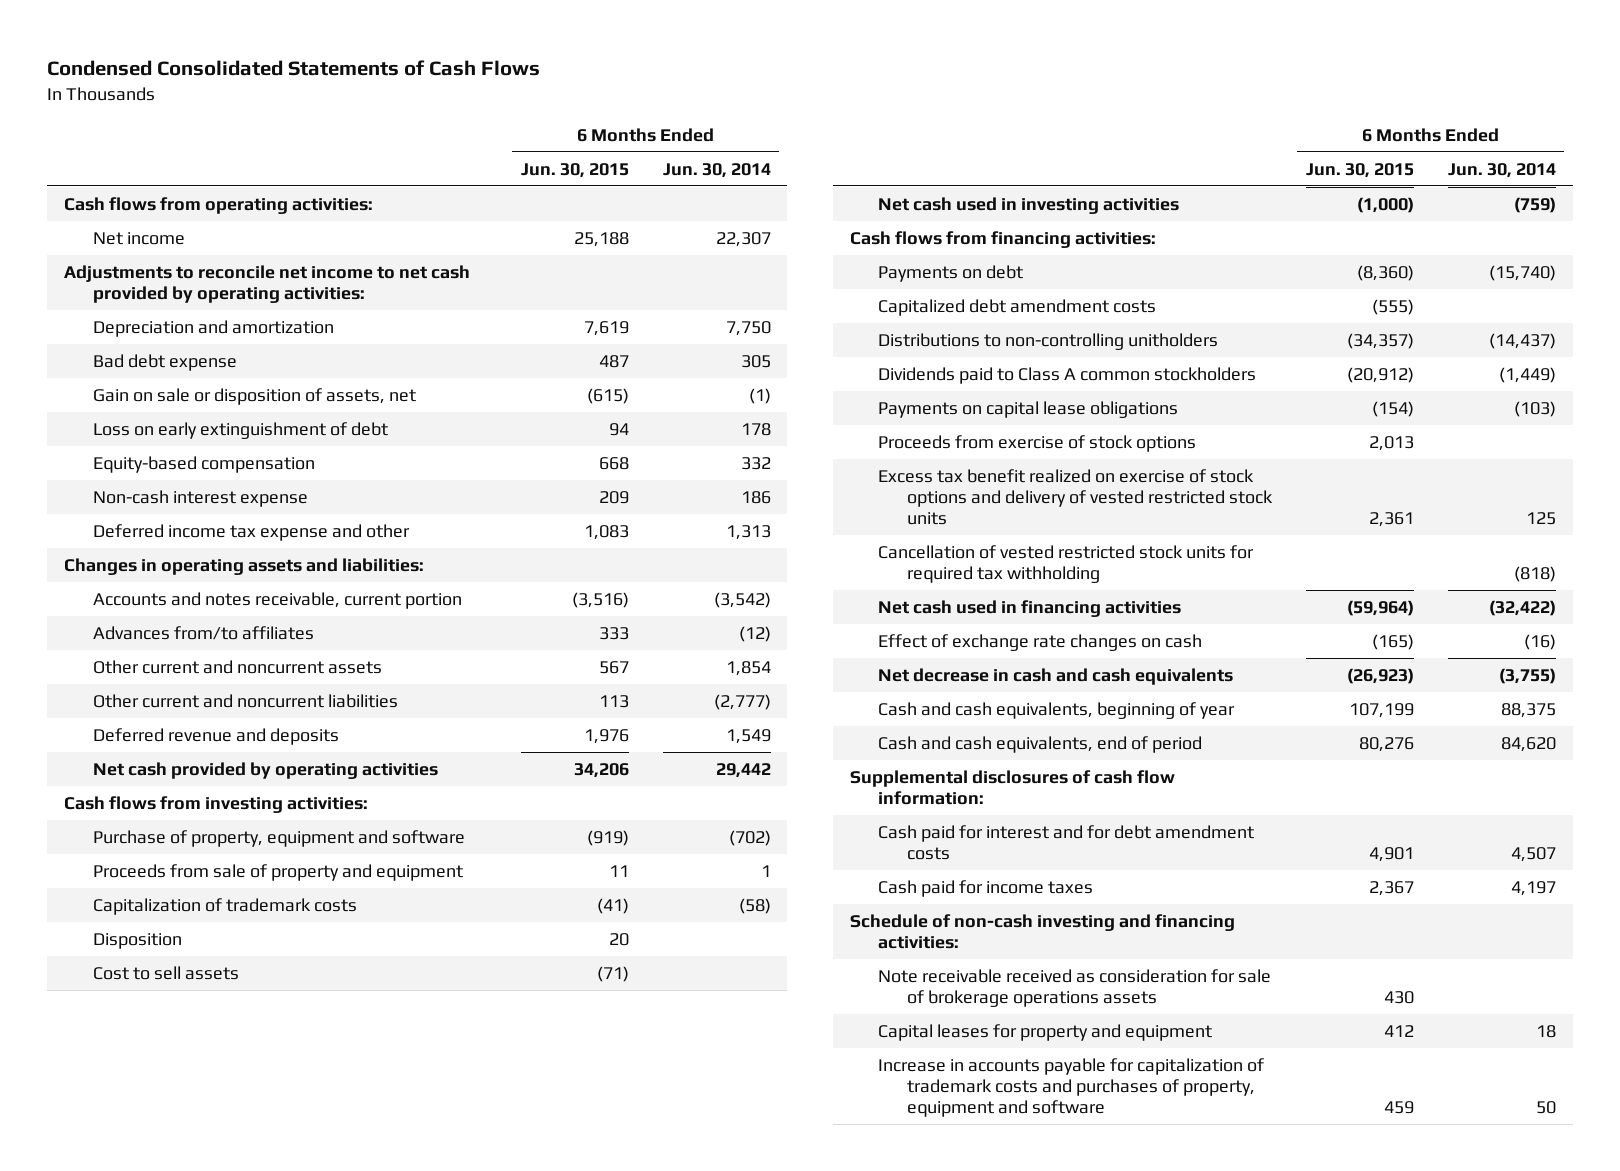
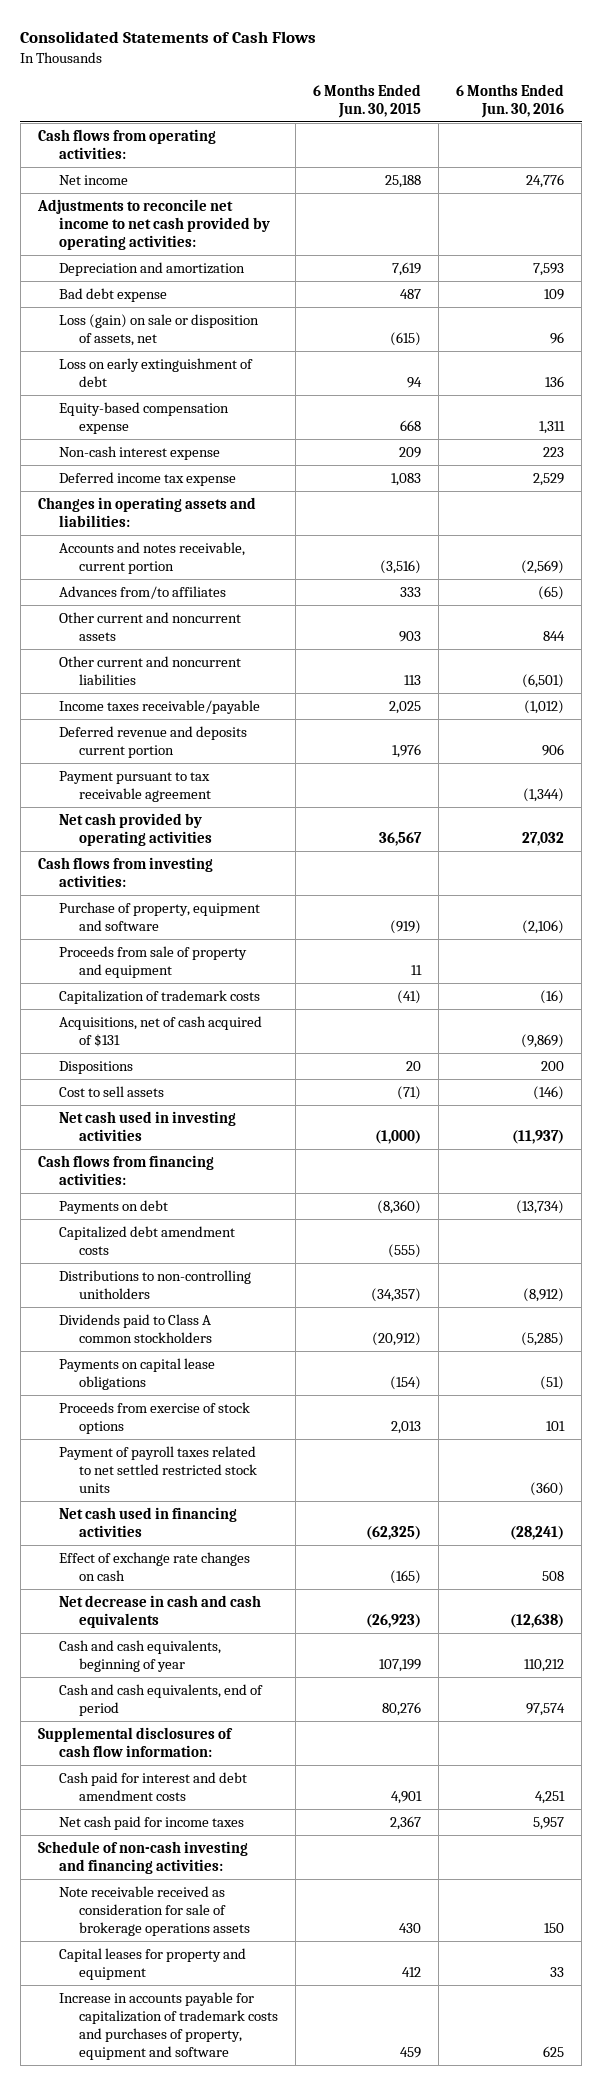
- Condensed Consolidated Statements of Cash Flows
+ Consolidated Statements of Cash Flows
- | 6 Months Ended Jun. 30, 2015 | 6 Months Ended Jun. 30, 2014
+ | 6 Months Ended Jun. 30, 2015 | 6 Months Ended Jun. 30, 2016
- Gain on sale or disposition of assets, net | (615) | (1)
+ Loss (gain) on sale or disposition of assets, net | (615) | 96
- Equity-based compensation | 668 | 332
+ Equity-based compensation expense | 668 | 1,311
- Deferred income tax expense and other | 1,083 | 1,313
+ Deferred income tax expense | 1,083 | 2,529
- Other current and noncurrent assets | 567 | 1,854
+ Other current and noncurrent assets | 903 | 844
- Deferred revenue and deposits | 1,976 | 1,549
- Net cash provided by operating activities | 34,206 | 29,442
+ Income taxes receivable/payable | 2,025 | (1,012)
+ Deferred revenue and deposits current portion | 1,976 | 906
+ Payment pursuant to tax receivable agreement | | (1,344)
+ Net cash provided by operating activities | 36,567 | 27,032
- Disposition | 20 |
+ Acquisitions, net of cash acquired of $131 | | (9,869)
+ Dispositions | 20 | 200
- Excess tax benefit realized on exercise of stock options and delivery of vested restricted stock units | 2,361 | 125
- Cancellation of vested restricted stock units for required tax withholding | | (818)
- Net cash used in financing activities | (59,964) | (32,422)
+ Payment of payroll taxes related to net settled restricted stock units | | (360)
+ Net cash used in financing activities | (62,325) | (28,241)
- Cash paid for interest and for debt amendment costs | 4,901 | 4,507
- Cash paid for income taxes | 2,367 | 4,197
+ Cash paid for interest and debt amendment costs | 4,901 | 4,251
+ Net cash paid for income taxes | 2,367 | 5,957

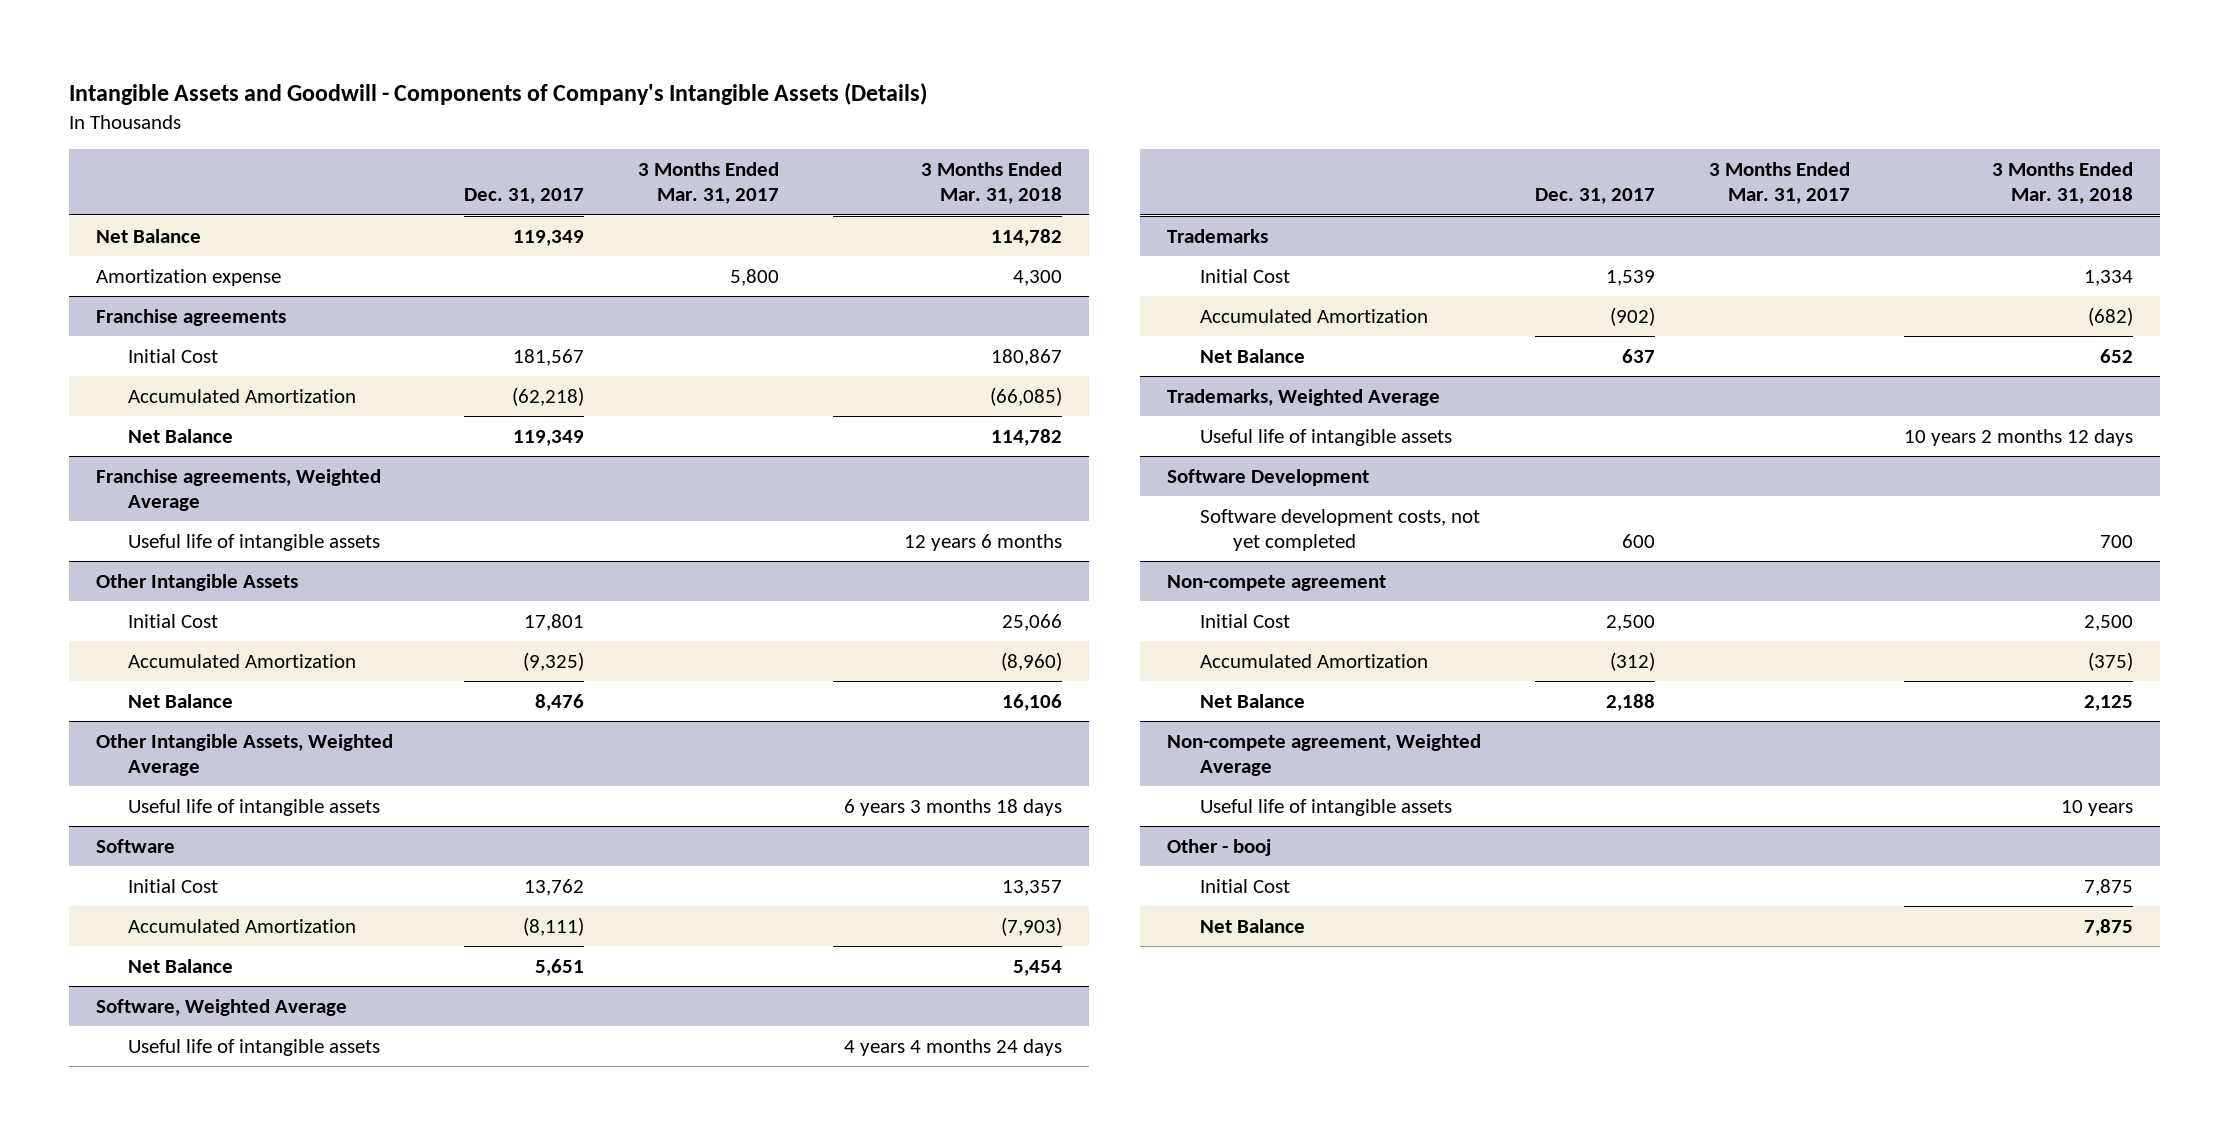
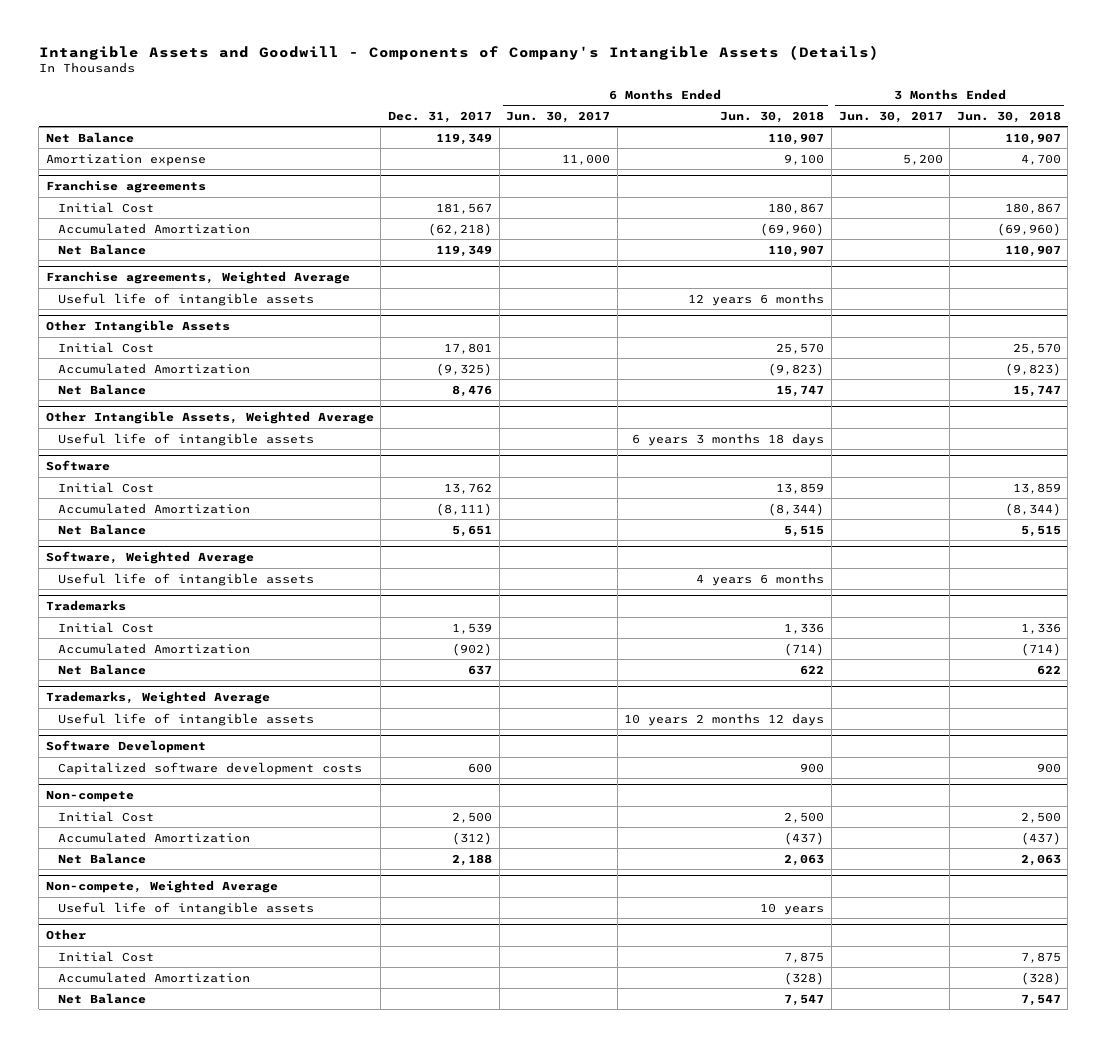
- | Dec. 31, 2017 | 3 Months Ended Mar. 31, 2017 | 3 Months Ended Mar. 31, 2018
+ | Dec. 31, 2017 | 6 Months Ended Jun. 30, 2017 | 6 Months Ended Jun. 30, 2018 | 3 Months Ended Jun. 30, 2017 | 3 Months Ended Jun. 30, 2018
@ Software Development
- Software development costs, not yet completed | 600 | | 700
- Non-compete agreement
@ Software Development
+ Capitalized software development costs | 600 | | 900 | | 900
+ Non-compete
- Non-compete agreement, Weighted Average
+ Non-compete, Weighted Average
- Other - booj
+ Other
+ Accumulated Amortization | | | (328) | | (328)

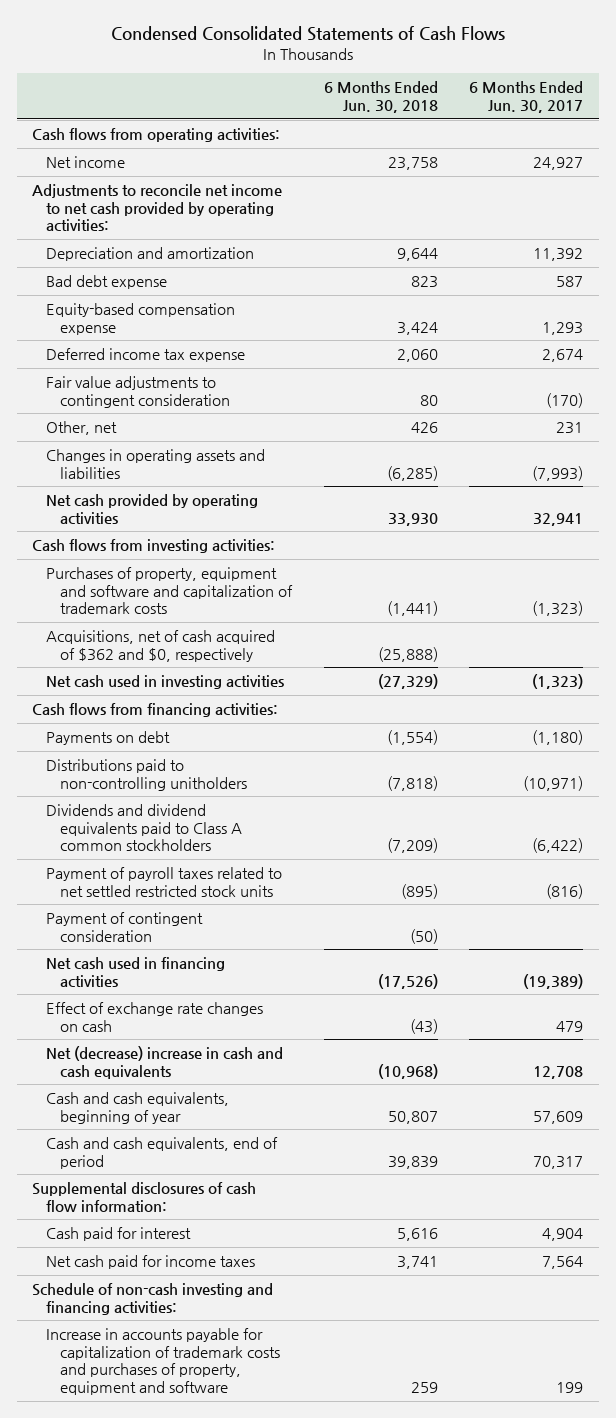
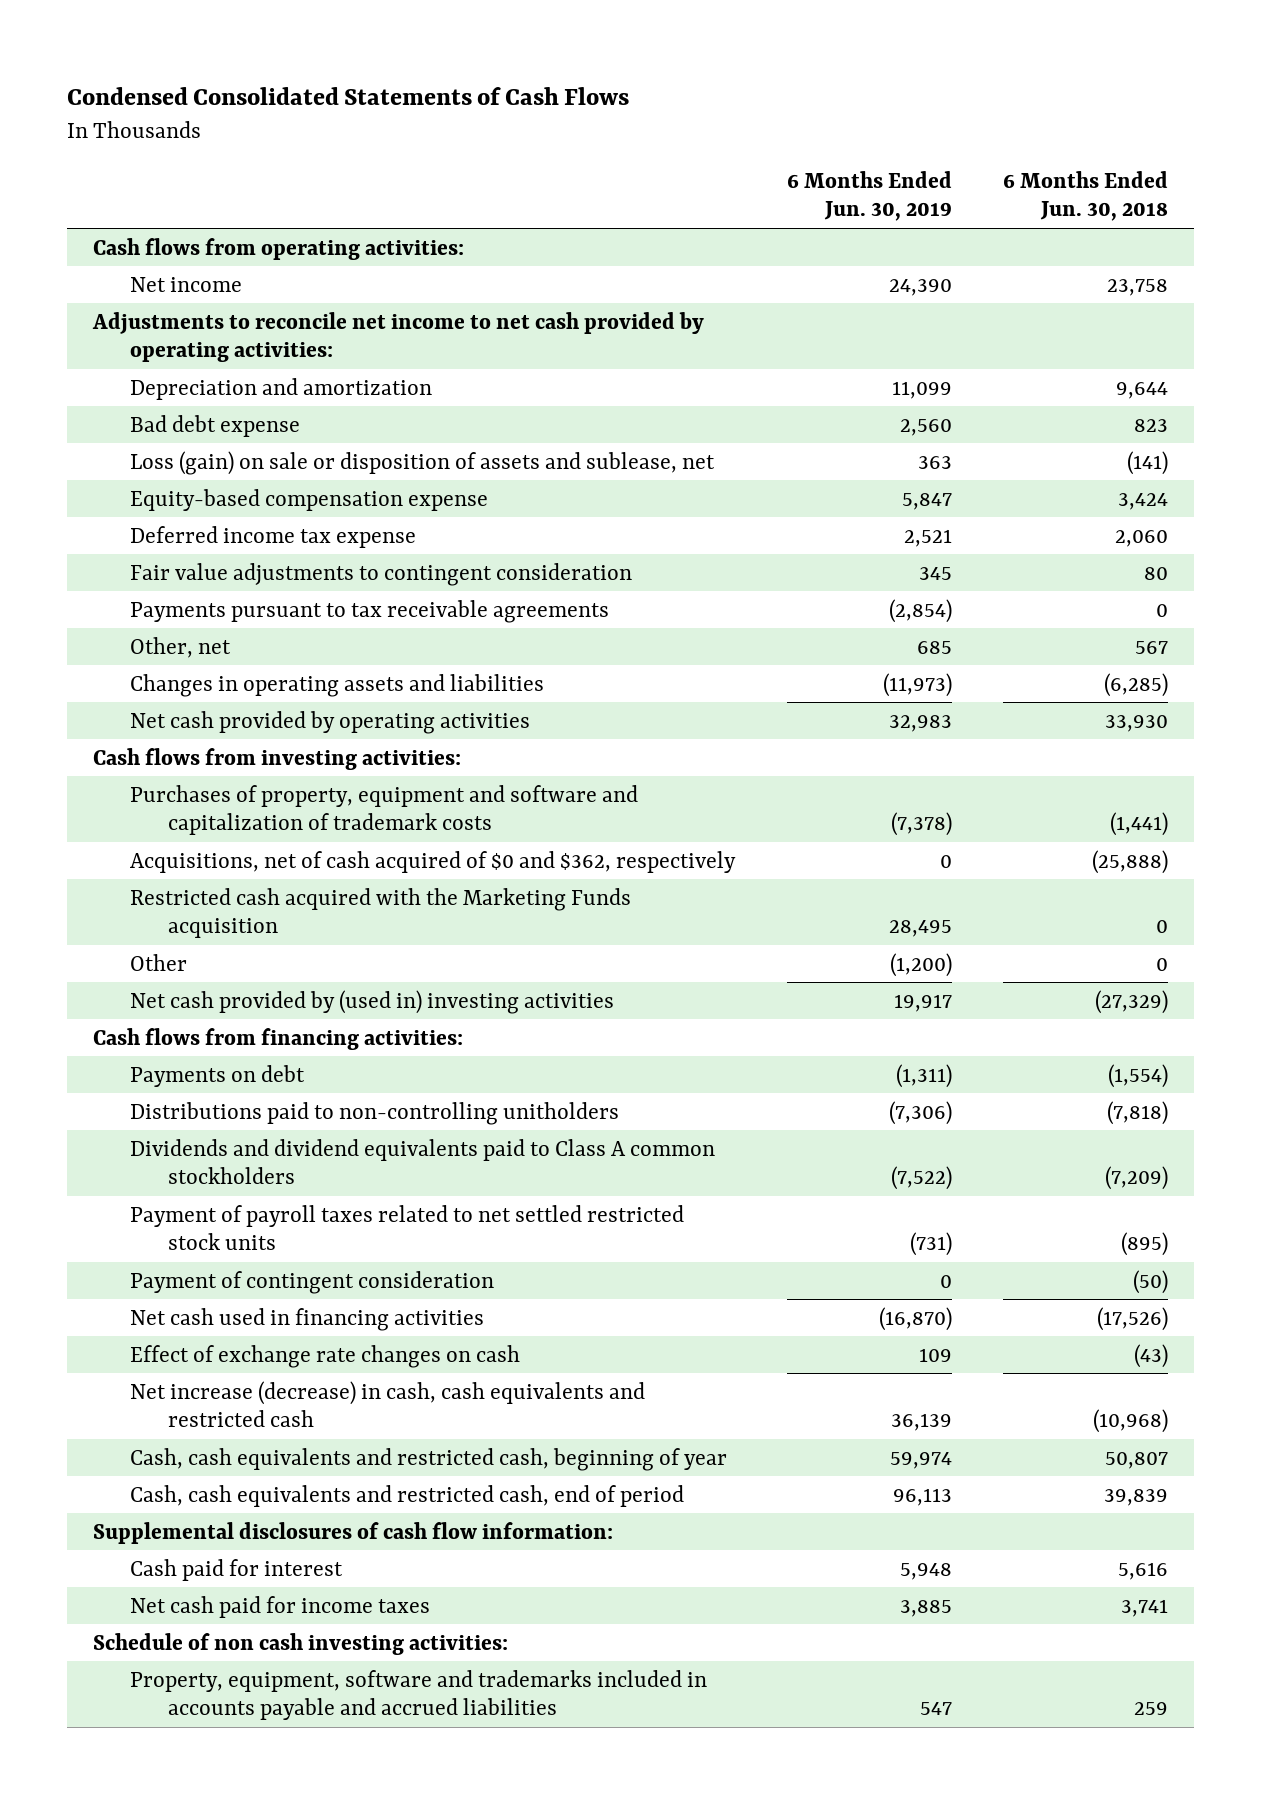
- | 6 Months Ended Jun. 30, 2018 | 6 Months Ended Jun. 30, 2017
+ | 6 Months Ended Jun. 30, 2019 | 6 Months Ended Jun. 30, 2018
+ Loss (gain) on sale or disposition of assets and sublease, net | 363 | (141)
- Other, net | 426 | 231
+ Payments pursuant to tax receivable agreements | (2,854) | 0
+ Other, net | 685 | 567
- Acquisitions, net of cash acquired of $362 and $0, respectively | (25,888) |
- Net cash used in investing activities | (27,329) | (1,323)
+ Acquisitions, net of cash acquired of $0 and $362, respectively | 0 | (25,888)
+ Restricted cash acquired with the Marketing Funds acquisition | 28,495 | 0
+ Other | (1,200) | 0
+ Net cash provided by (used in) investing activities | 19,917 | (27,329)
- Net (decrease) increase in cash and cash equivalents | (10,968) | 12,708
- Cash and cash equivalents, beginning of year | 50,807 | 57,609
- Cash and cash equivalents, end of period | 39,839 | 70,317
+ Net increase (decrease) in cash, cash equivalents and restricted cash | 36,139 | (10,968)
+ Cash, cash equivalents and restricted cash, beginning of year | 59,974 | 50,807
+ Cash, cash equivalents and restricted cash, end of period | 96,113 | 39,839
- Schedule of non-cash investing and financing activities:
- Increase in accounts payable for capitalization of trademark costs and purchases of property, equipment and software | 259 | 199
+ Schedule of non cash investing activities:
+ Property, equipment, software and trademarks included in accounts payable and accrued liabilities | 547 | 259

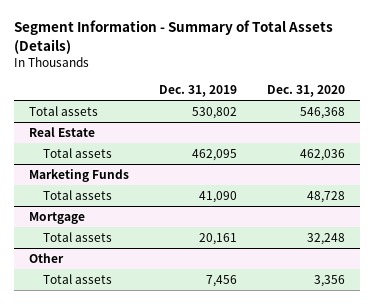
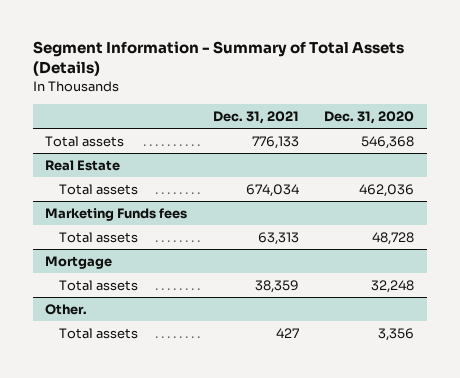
- | Dec. 31, 2019 | Dec. 31, 2020
+ | Dec. 31, 2021 | Dec. 31, 2020
- Marketing Funds
+ Marketing Funds fees
- Other
+ Other.

